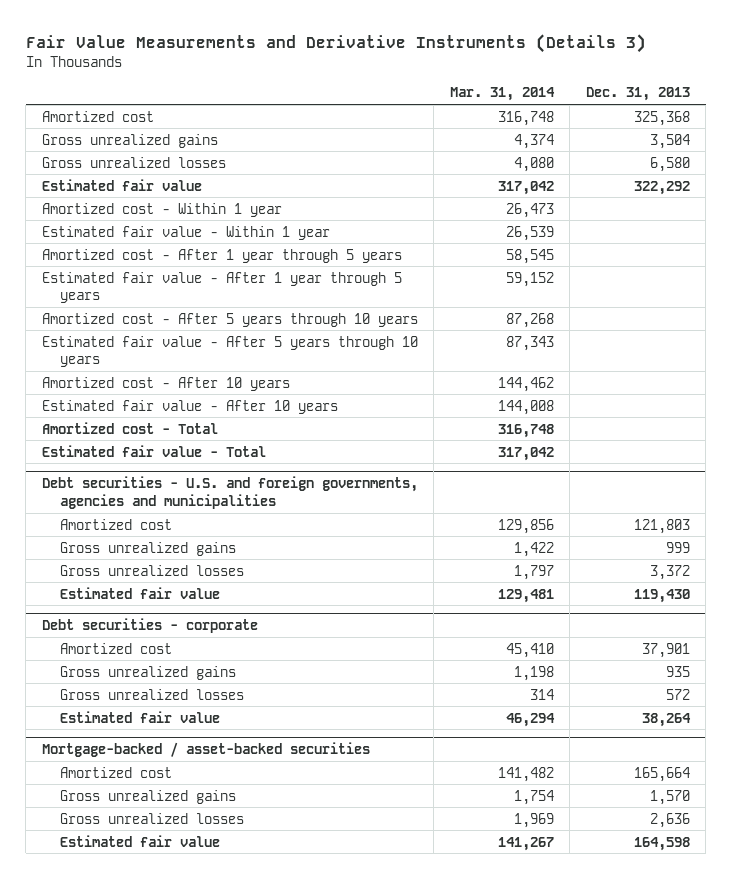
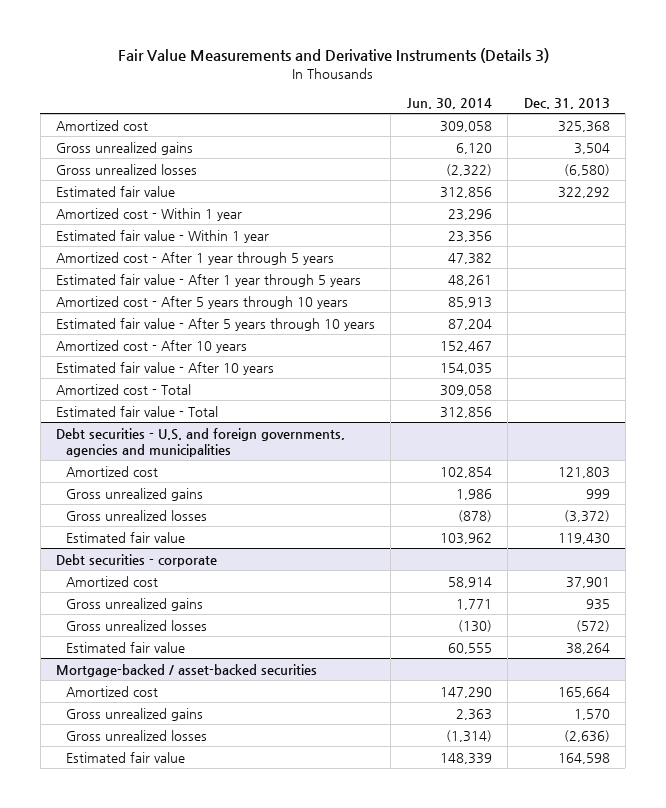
- | Mar. 31, 2014 | Dec. 31, 2013
+ | Jun. 30, 2014 | Dec. 31, 2013
- Gross unrealized losses | 4,080 | 6,580
+ Gross unrealized losses | (2,322) | (6,580)
@ Debt securities - U.S. and foreign governments, agencies and municipalities
- Gross unrealized losses | 1,797 | 3,372
+ Gross unrealized losses | (878) | (3,372)
@ Debt securities - corporate
- Gross unrealized losses | 314 | 572
+ Gross unrealized losses | (130) | (572)
@ Mortgage-backed / asset-backed securities
- Gross unrealized losses | 1,969 | 2,636
+ Gross unrealized losses | (1,314) | (2,636)

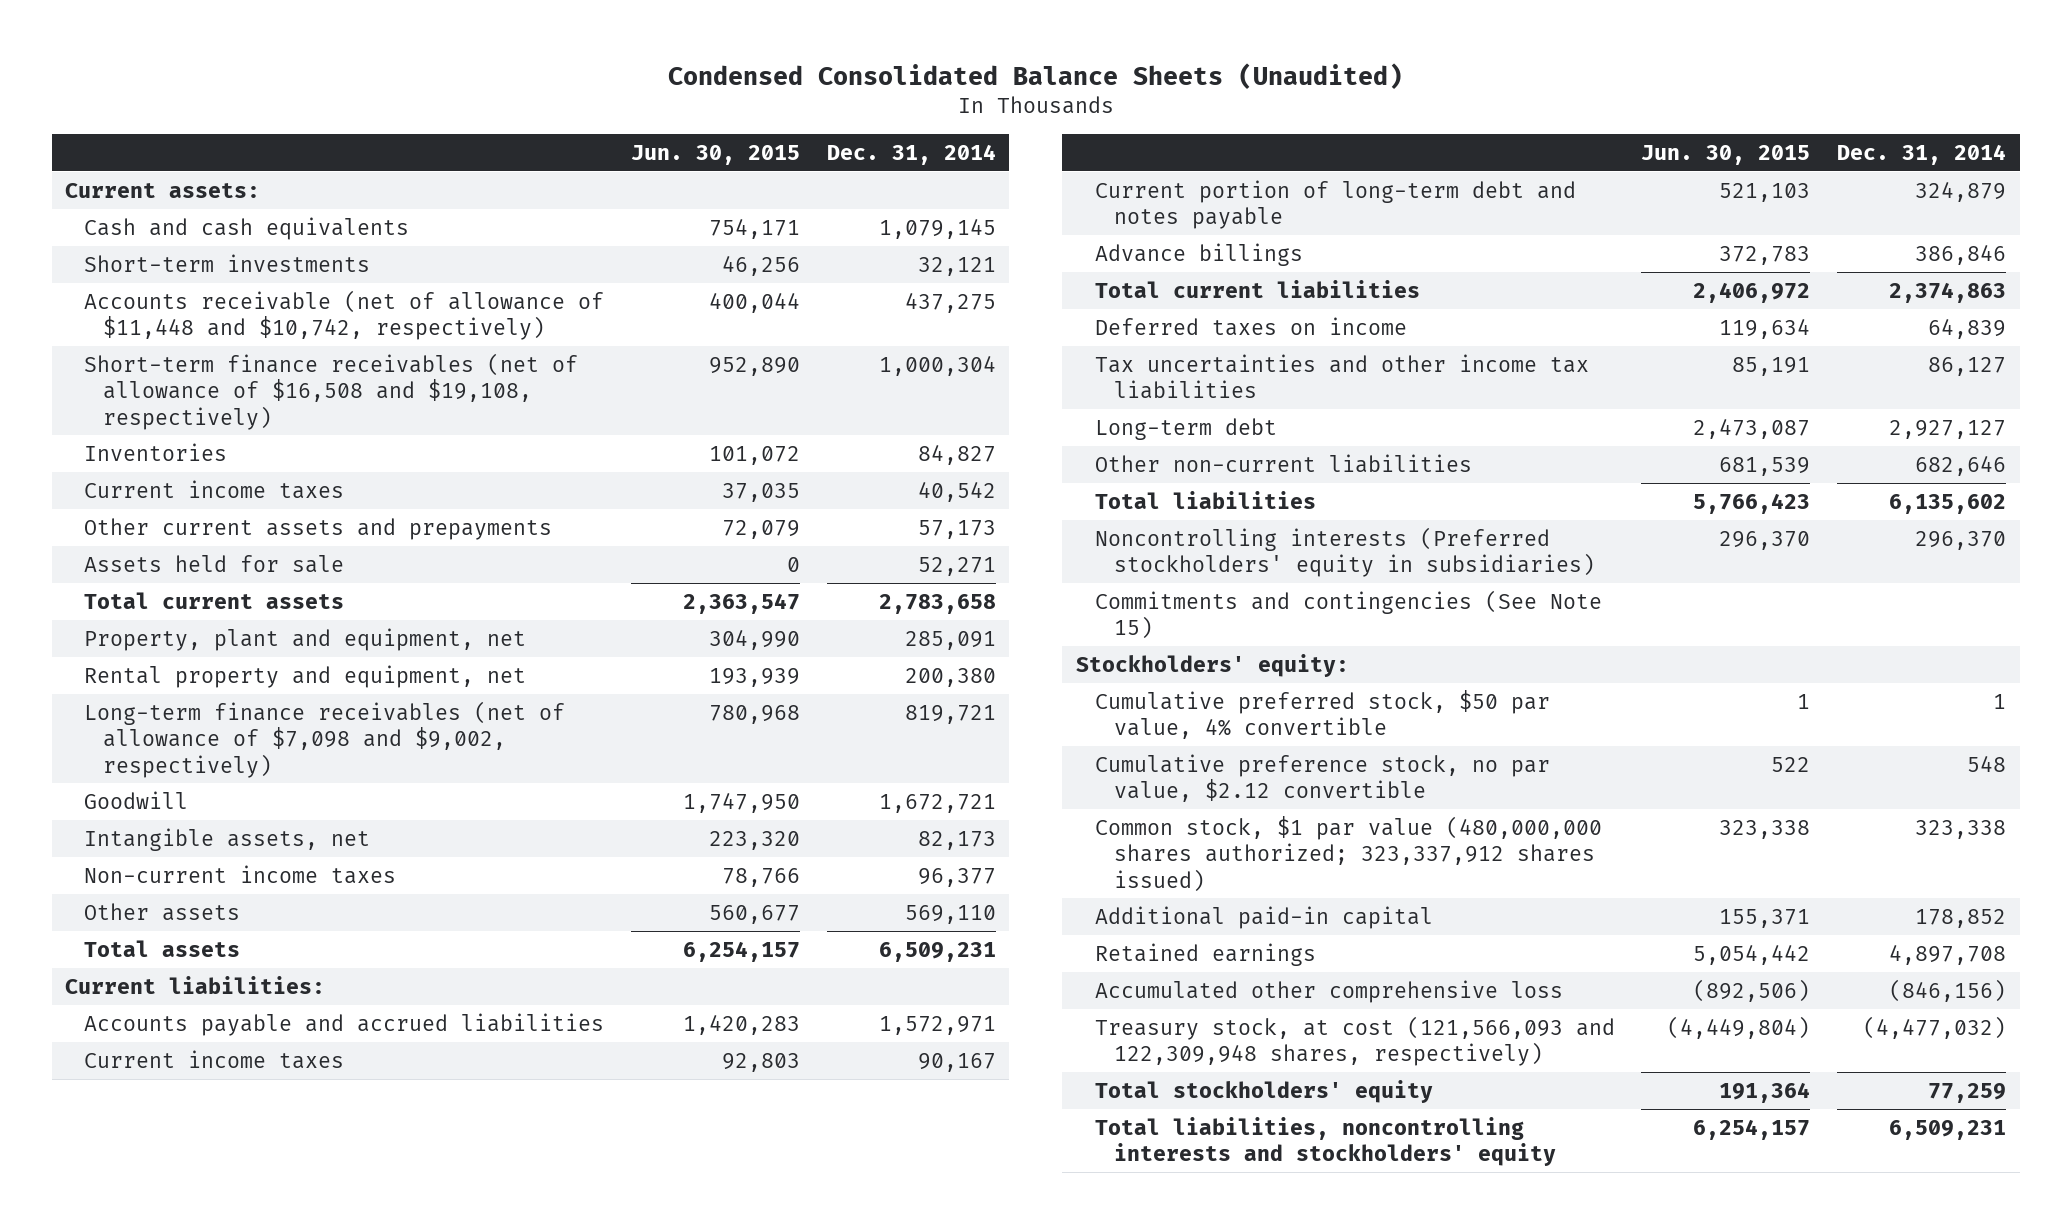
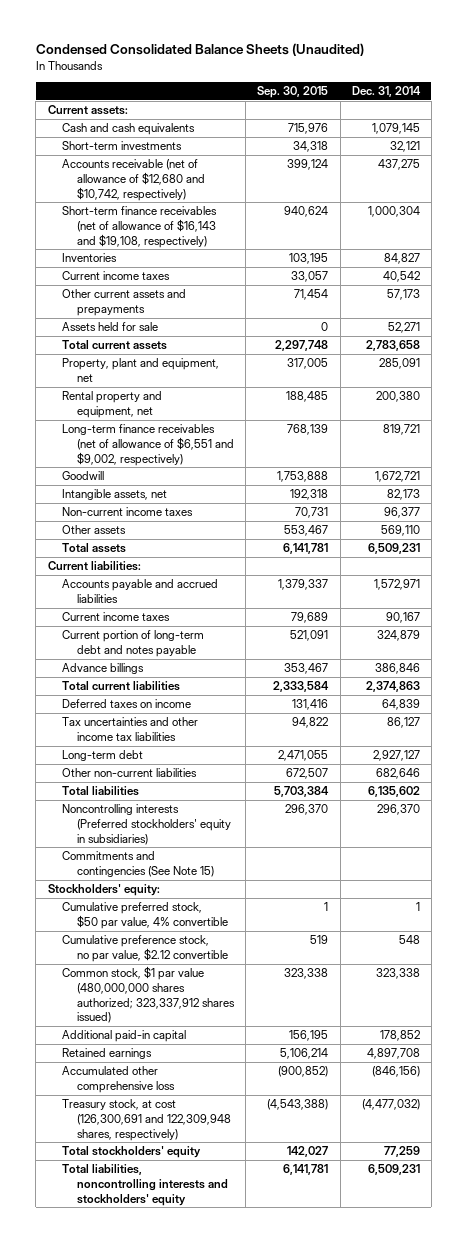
- | Jun. 30, 2015 | Dec. 31, 2014
+ | Sep. 30, 2015 | Dec. 31, 2014
- Accounts receivable (net of allowance of $11,448 and $10,742, respectively) | 400,044 | 437,275
- Short-term finance receivables (net of allowance of $16,508 and $19,108, respectively) | 952,890 | 1,000,304
+ Accounts receivable (net of allowance of $12,680 and $10,742, respectively) | 399,124 | 437,275
+ Short-term finance receivables (net of allowance of $16,143 and $19,108, respectively) | 940,624 | 1,000,304
- Long-term finance receivables (net of allowance of $7,098 and $9,002, respectively) | 780,968 | 819,721
+ Long-term finance receivables (net of allowance of $6,551 and $9,002, respectively) | 768,139 | 819,721
- Treasury stock, at cost (121,566,093 and 122,309,948 shares, respectively) | (4,449,804) | (4,477,032)
+ Treasury stock, at cost (126,300,691 and 122,309,948 shares, respectively) | (4,543,388) | (4,477,032)

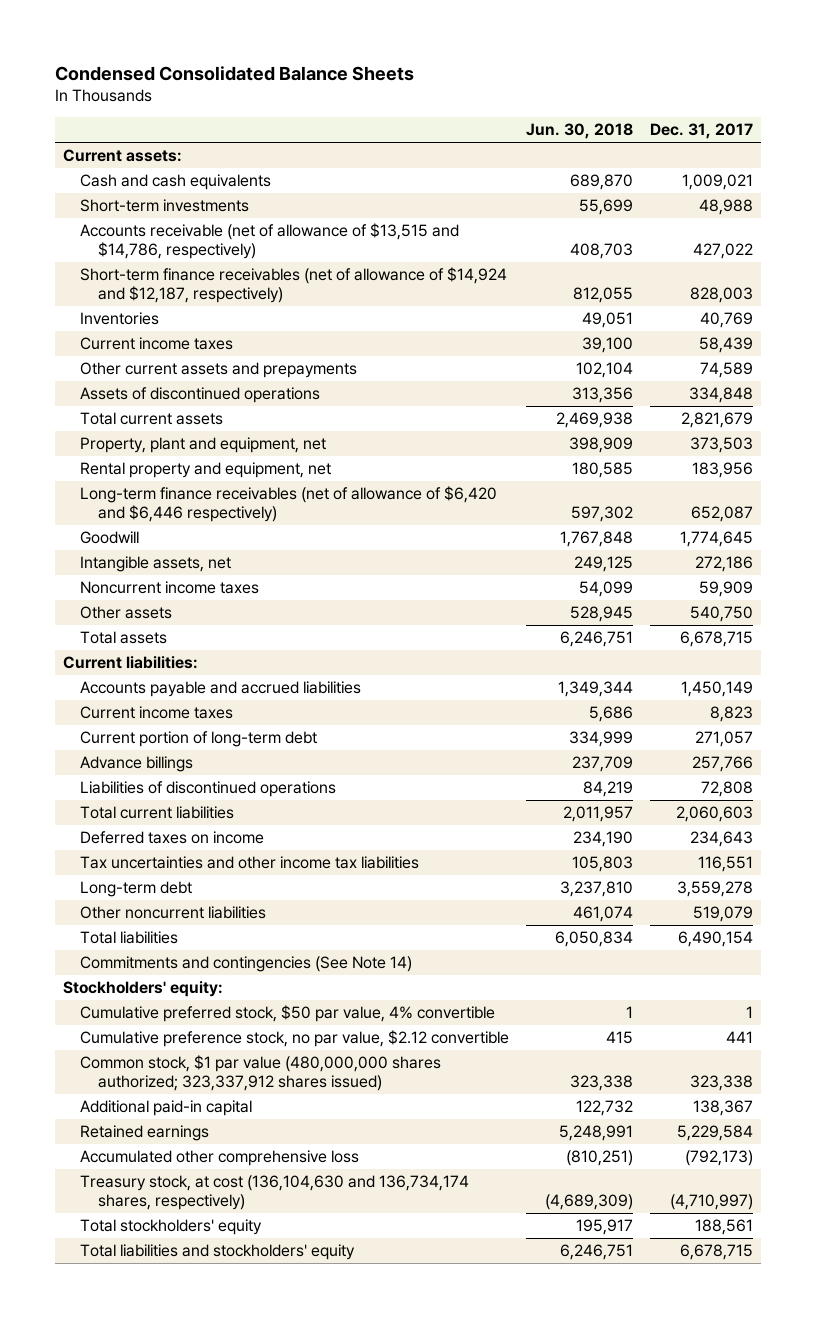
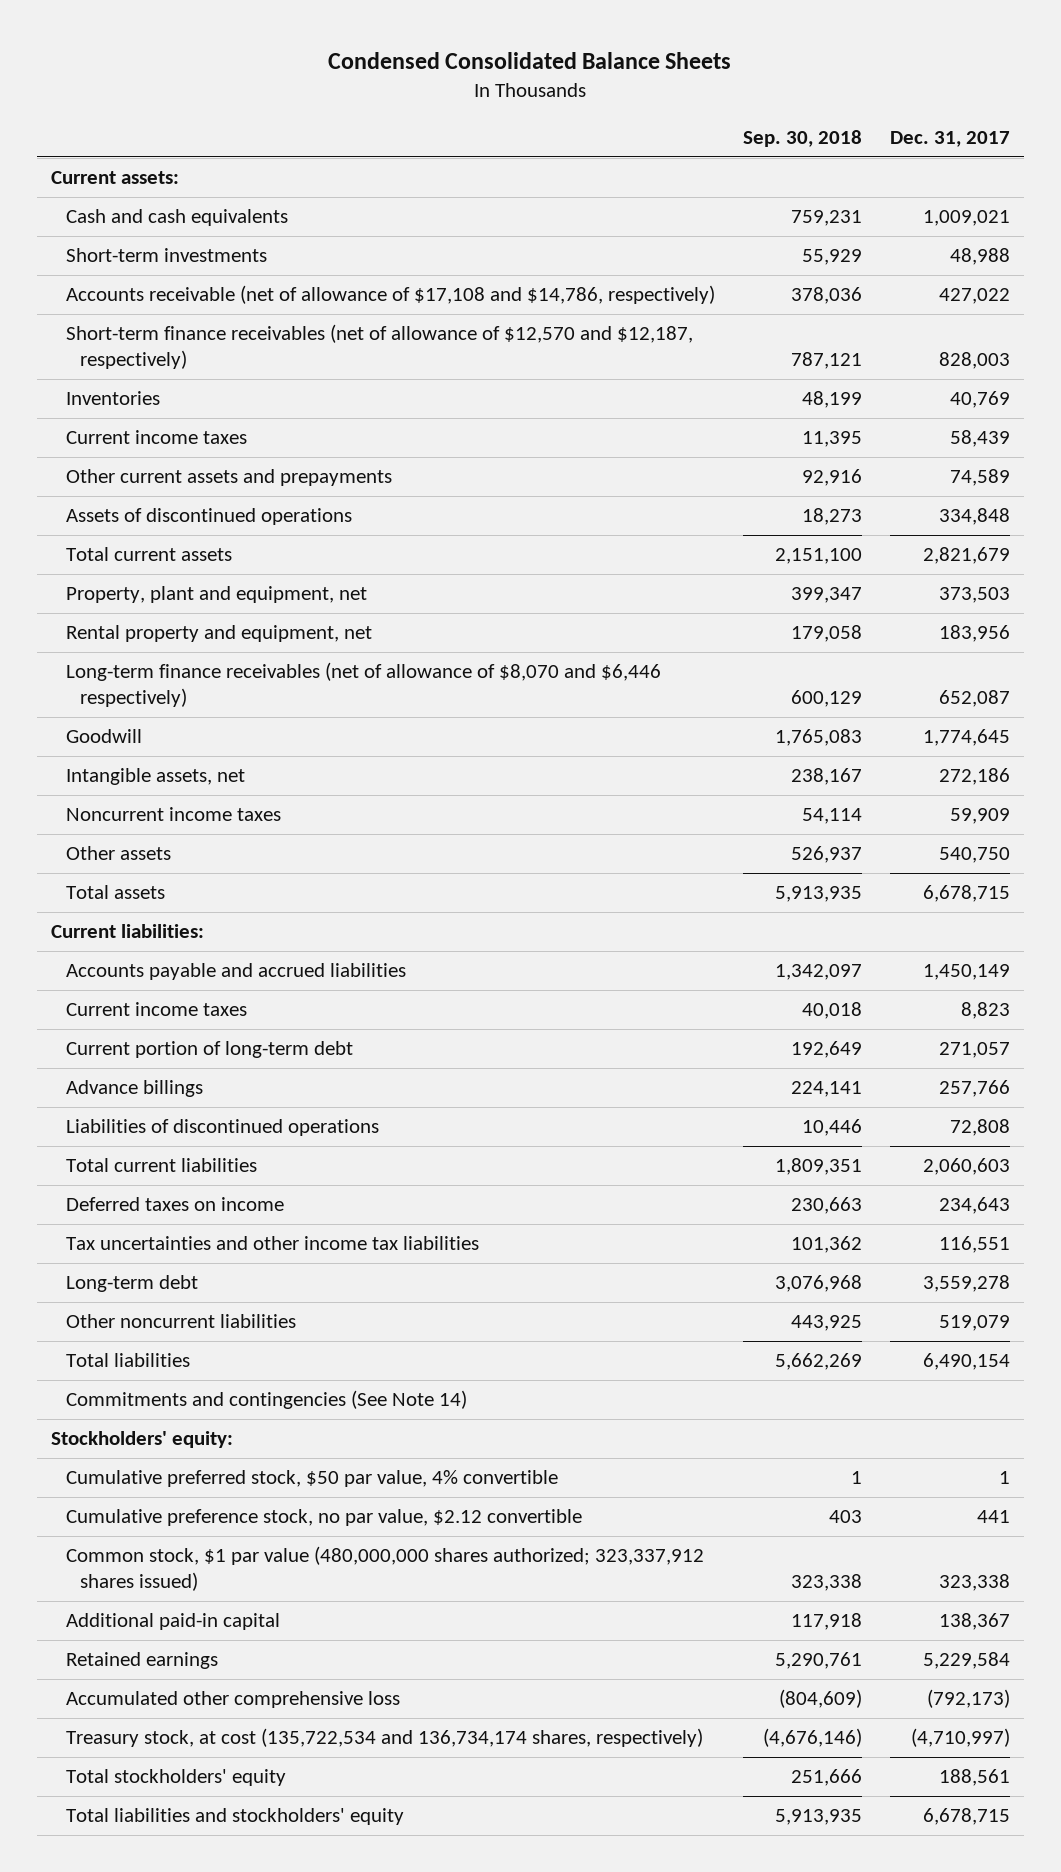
- | Jun. 30, 2018 | Dec. 31, 2017
+ | Sep. 30, 2018 | Dec. 31, 2017
- Accounts receivable (net of allowance of $13,515 and $14,786, respectively) | 408,703 | 427,022
- Short-term finance receivables (net of allowance of $14,924 and $12,187, respectively) | 812,055 | 828,003
+ Accounts receivable (net of allowance of $17,108 and $14,786, respectively) | 378,036 | 427,022
+ Short-term finance receivables (net of allowance of $12,570 and $12,187, respectively) | 787,121 | 828,003
- Long-term finance receivables (net of allowance of $6,420 and $6,446 respectively) | 597,302 | 652,087
+ Long-term finance receivables (net of allowance of $8,070 and $6,446 respectively) | 600,129 | 652,087
- Treasury stock, at cost (136,104,630 and 136,734,174 shares, respectively) | (4,689,309) | (4,710,997)
+ Treasury stock, at cost (135,722,534 and 136,734,174 shares, respectively) | (4,676,146) | (4,710,997)

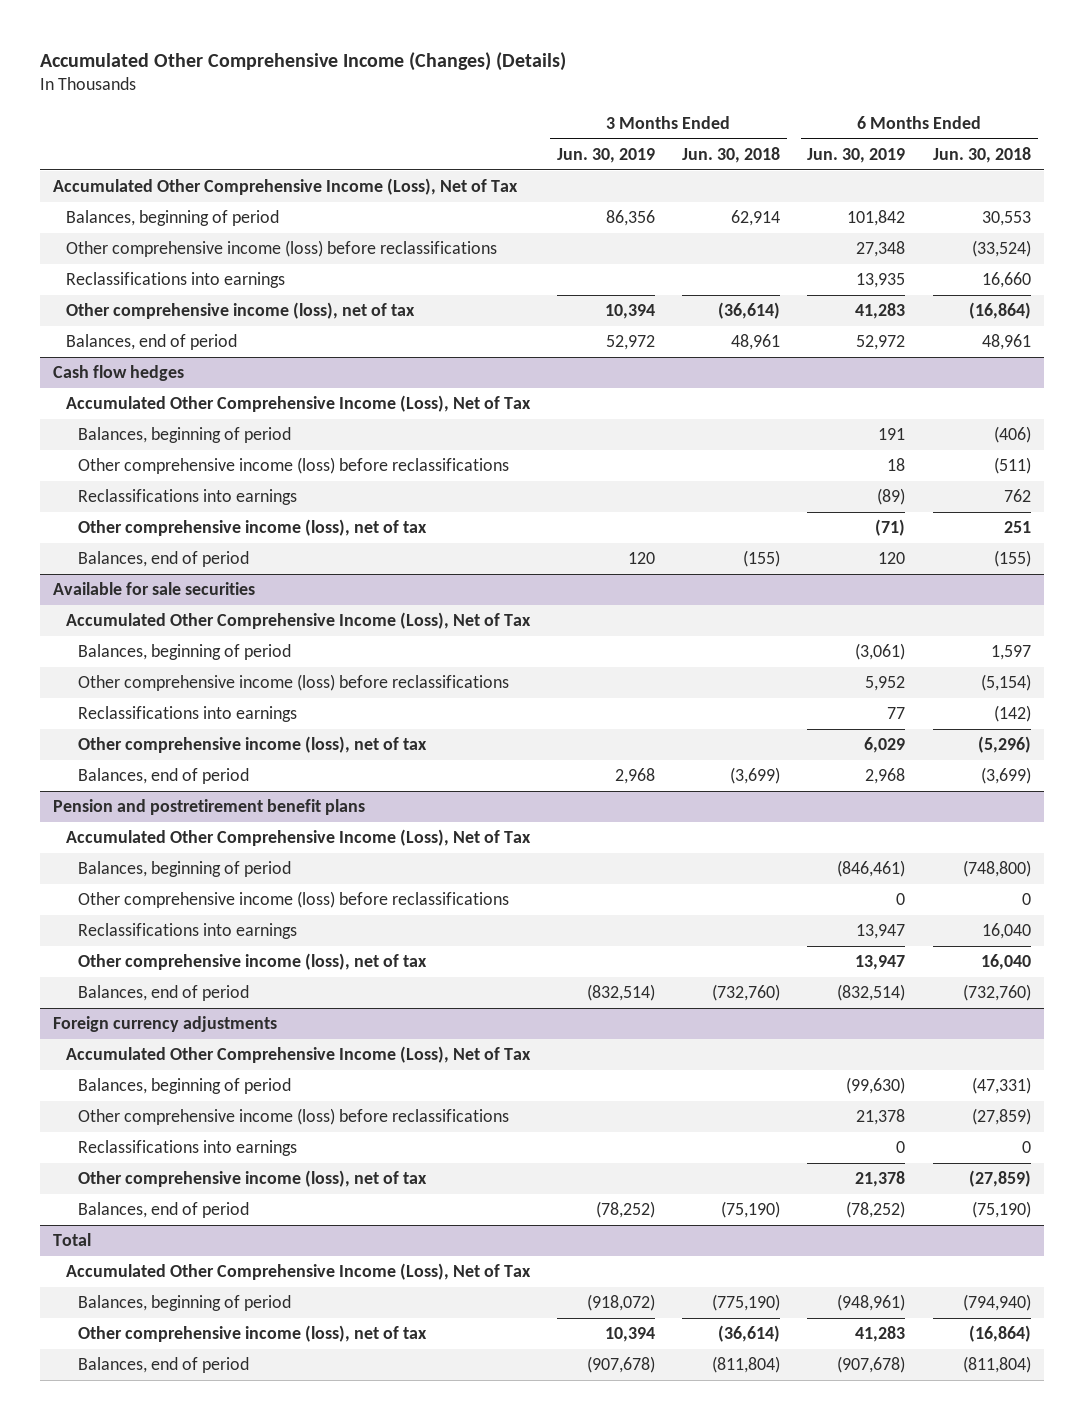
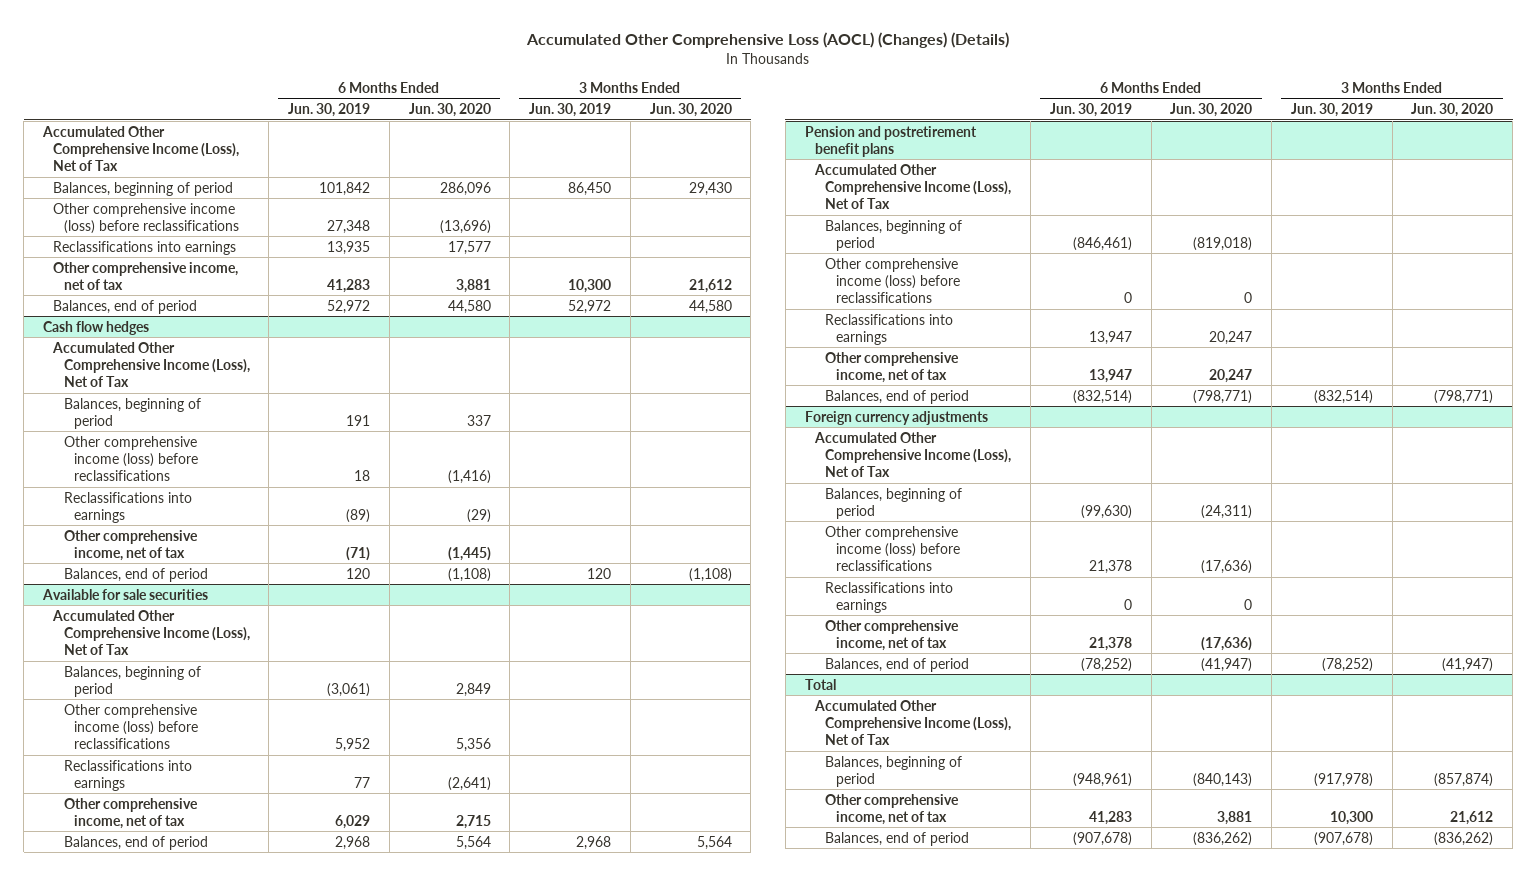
- Accumulated Other Comprehensive Income (Changes) (Details)
+ Accumulated Other Comprehensive Loss (AOCL) (Changes) (Details)
- | 3 Months Ended Jun. 30, 2019 | 3 Months Ended Jun. 30, 2018 | 6 Months Ended Jun. 30, 2019 | 6 Months Ended Jun. 30, 2018
+ | 6 Months Ended Jun. 30, 2019 | 6 Months Ended Jun. 30, 2020 | 3 Months Ended Jun. 30, 2019 | 3 Months Ended Jun. 30, 2020
- Balances, beginning of period | 86,356 | 62,914 | 101,842 | 30,553
+ Balances, beginning of period | 101,842 | 286,096 | 86,450 | 29,430
- Other comprehensive income (loss), net of tax | 10,394 | (36,614) | 41,283 | (16,864)
+ Other comprehensive income, net of tax | 41,283 | 3,881 | 10,300 | 21,612
@ Cash flow hedges
- Other comprehensive income (loss), net of tax | | | (71) | 251
+ Other comprehensive income, net of tax | (71) | (1,445) | |
@ Available for sale securities
- Other comprehensive income (loss), net of tax | | | 6,029 | (5,296)
+ Other comprehensive income, net of tax | 6,029 | 2,715 | |
@ Pension and postretirement benefit plans
- Other comprehensive income (loss), net of tax | | | 13,947 | 16,040
+ Other comprehensive income, net of tax | 13,947 | 20,247 | |
@ Foreign currency adjustments
- Other comprehensive income (loss), net of tax | | | 21,378 | (27,859)
+ Other comprehensive income, net of tax | 21,378 | (17,636) | |
@ Total
- Balances, beginning of period | (918,072) | (775,190) | (948,961) | (794,940)
- Other comprehensive income (loss), net of tax | 10,394 | (36,614) | 41,283 | (16,864)
+ Balances, beginning of period | (948,961) | (840,143) | (917,978) | (857,874)
+ Other comprehensive income, net of tax | 41,283 | 3,881 | 10,300 | 21,612

